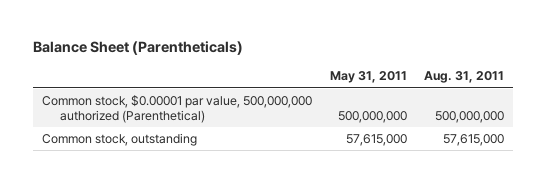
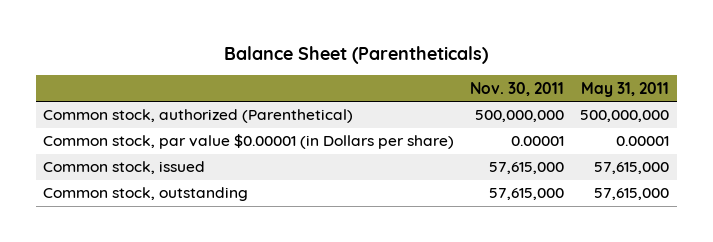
- | May 31, 2011 | Aug. 31, 2011
+ | Nov. 30, 2011 | May 31, 2011
- Common stock, $0.00001 par value, 500,000,000 authorized (Parenthetical) | 500,000,000 | 500,000,000
+ Common stock, authorized (Parenthetical) | 500,000,000 | 500,000,000
+ Common stock, par value $0.00001 (in Dollars per share) | 0.00001 | 0.00001
+ Common stock, issued | 57,615,000 | 57,615,000

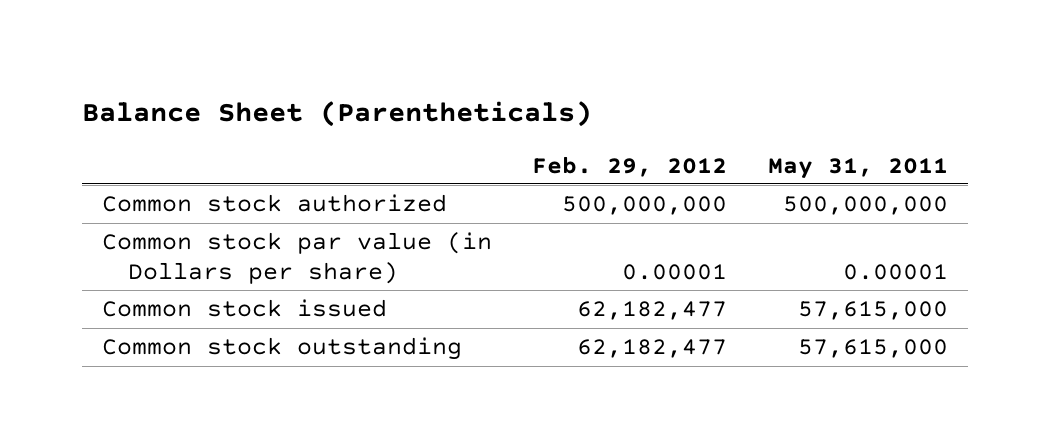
- | Nov. 30, 2011 | May 31, 2011
+ | Feb. 29, 2012 | May 31, 2011
- Common stock, authorized (Parenthetical) | 500,000,000 | 500,000,000
- Common stock, par value $0.00001 (in Dollars per share) | 0.00001 | 0.00001
- Common stock, issued | 57,615,000 | 57,615,000
- Common stock, outstanding | 57,615,000 | 57,615,000
+ Common stock authorized | 500,000,000 | 500,000,000
+ Common stock par value (in Dollars per share) | 0.00001 | 0.00001
+ Common stock issued | 62,182,477 | 57,615,000
+ Common stock outstanding | 62,182,477 | 57,615,000

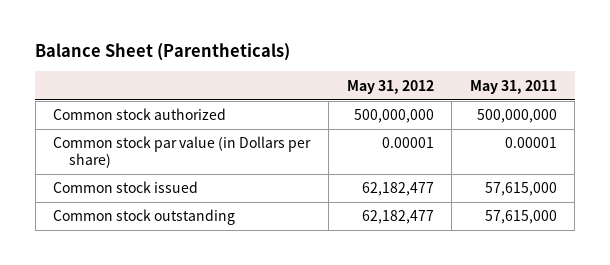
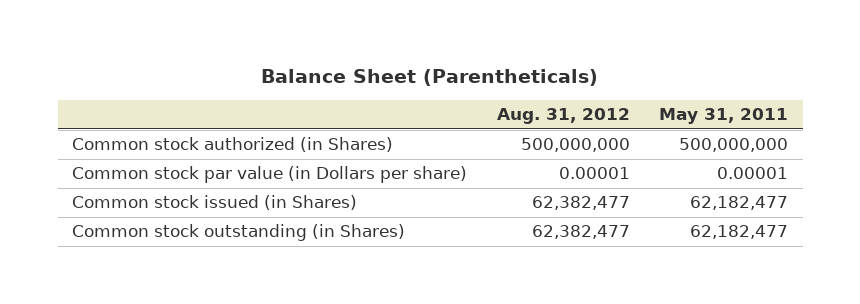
- | May 31, 2012 | May 31, 2011
+ | Aug. 31, 2012 | May 31, 2011
- Common stock authorized | 500,000,000 | 500,000,000
+ Common stock authorized (in Shares) | 500,000,000 | 500,000,000
- Common stock issued | 62,182,477 | 57,615,000
- Common stock outstanding | 62,182,477 | 57,615,000
+ Common stock issued (in Shares) | 62,382,477 | 62,182,477
+ Common stock outstanding (in Shares) | 62,382,477 | 62,182,477

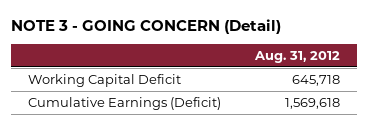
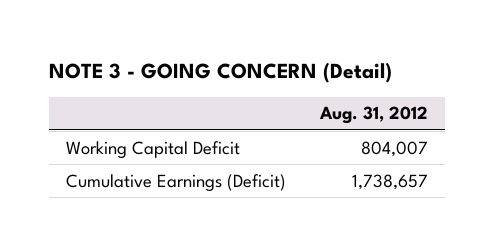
- Working Capital Deficit | 645,718
- Cumulative Earnings (Deficit) | 1,569,618
+ Working Capital Deficit | 804,007
+ Cumulative Earnings (Deficit) | 1,738,657

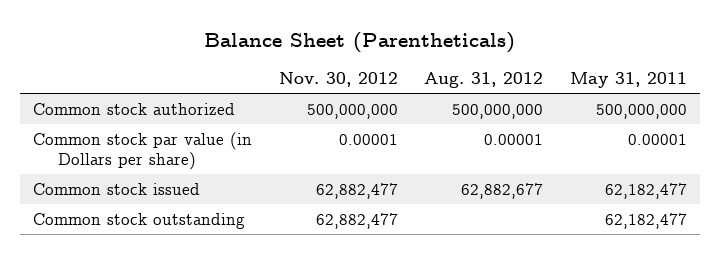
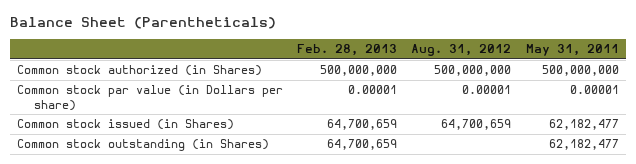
- | Nov. 30, 2012 | Aug. 31, 2012 | May 31, 2011
+ | Feb. 28, 2013 | Aug. 31, 2012 | May 31, 2011
- Common stock authorized | 500,000,000 | 500,000,000 | 500,000,000
+ Common stock authorized (in Shares) | 500,000,000 | 500,000,000 | 500,000,000
- Common stock issued | 62,882,477 | 62,882,677 | 62,182,477
- Common stock outstanding | 62,882,477 | | 62,182,477
+ Common stock issued (in Shares) | 64,700,659 | 64,700,659 | 62,182,477
+ Common stock outstanding (in Shares) | 64,700,659 | | 62,182,477

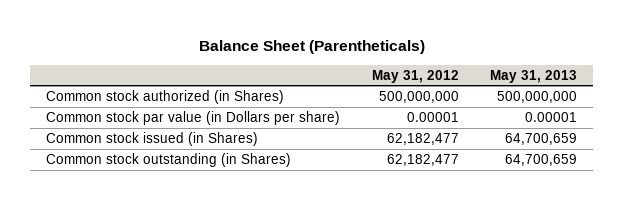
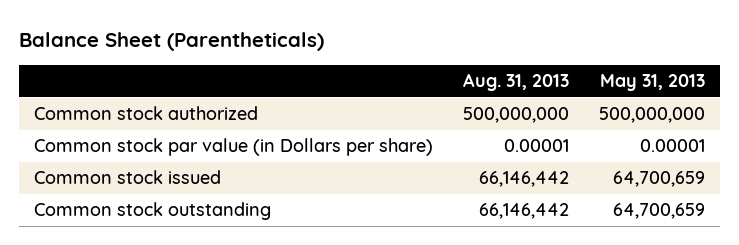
- | May 31, 2012 | May 31, 2013
+ | Aug. 31, 2013 | May 31, 2013
- Common stock authorized (in Shares) | 500,000,000 | 500,000,000
+ Common stock authorized | 500,000,000 | 500,000,000
- Common stock issued (in Shares) | 62,182,477 | 64,700,659
- Common stock outstanding (in Shares) | 62,182,477 | 64,700,659
+ Common stock issued | 66,146,442 | 64,700,659
+ Common stock outstanding | 66,146,442 | 64,700,659

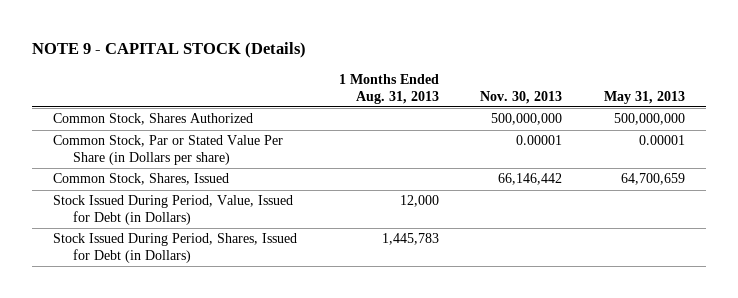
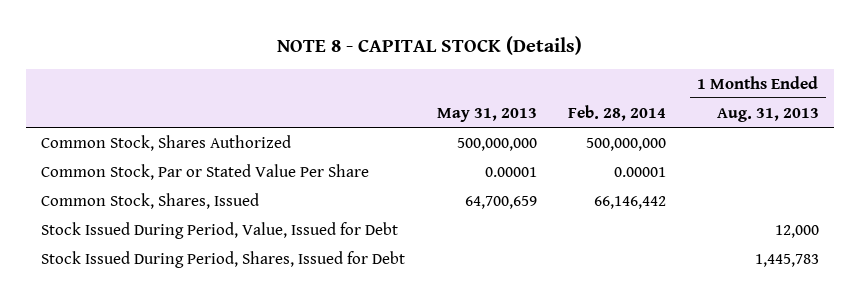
- NOTE 9 - CAPITAL STOCK (Details)
+ NOTE 8 - CAPITAL STOCK (Details)
- | 1 Months Ended Aug. 31, 2013 | Nov. 30, 2013 | May 31, 2013
+ | May 31, 2013 | Feb. 28, 2014 | 1 Months Ended Aug. 31, 2013
- Common Stock, Par or Stated Value Per Share (in Dollars per share) | | 0.00001 | 0.00001
+ Common Stock, Par or Stated Value Per Share | 0.00001 | 0.00001 |
- Stock Issued During Period, Value, Issued for Debt (in Dollars) | 12,000 | |
- Stock Issued During Period, Shares, Issued for Debt (in Dollars) | 1,445,783 | |
+ Stock Issued During Period, Value, Issued for Debt | | | 12,000
+ Stock Issued During Period, Shares, Issued for Debt | | | 1,445,783

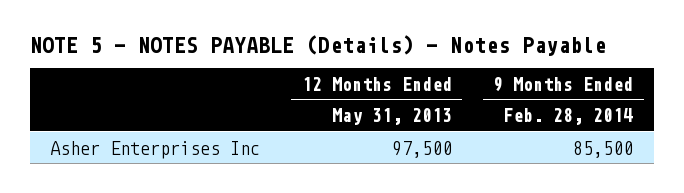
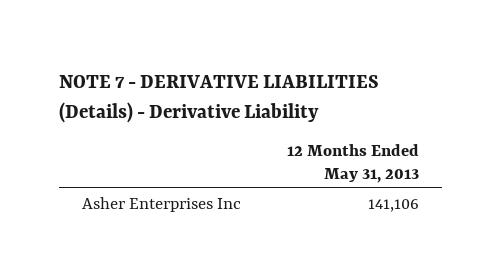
- NOTE 5 - NOTES PAYABLE (Details) - Notes Payable
+ NOTE 7 - DERIVATIVE LIABILITIES (Details) - Derivative Liability
- | 12 Months Ended May 31, 2013 | 9 Months Ended Feb. 28, 2014
+ | 12 Months Ended May 31, 2013
- Asher Enterprises Inc | 97,500 | 85,500
+ Asher Enterprises Inc | 141,106

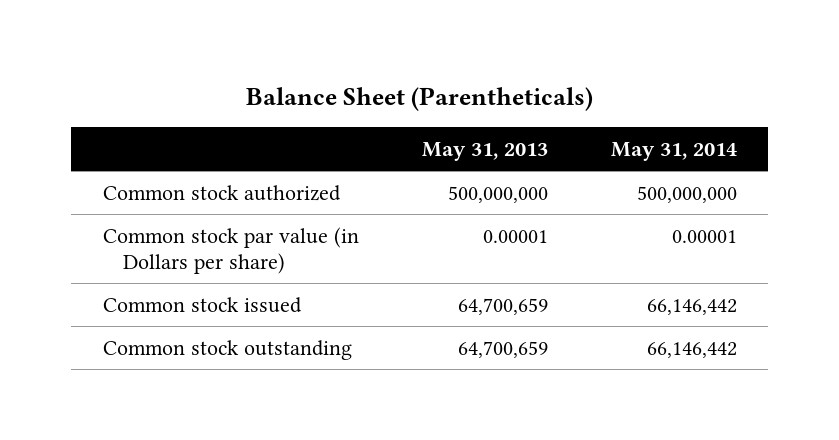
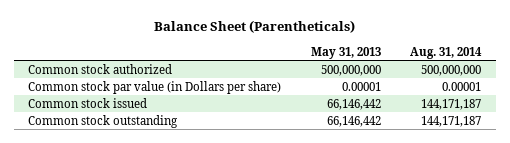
- | May 31, 2013 | May 31, 2014
+ | May 31, 2013 | Aug. 31, 2014
- Common stock issued | 64,700,659 | 66,146,442
- Common stock outstanding | 64,700,659 | 66,146,442
+ Common stock issued | 66,146,442 | 144,171,187
+ Common stock outstanding | 66,146,442 | 144,171,187

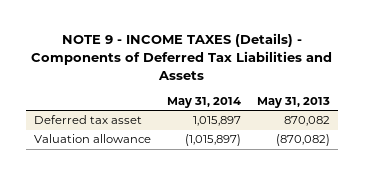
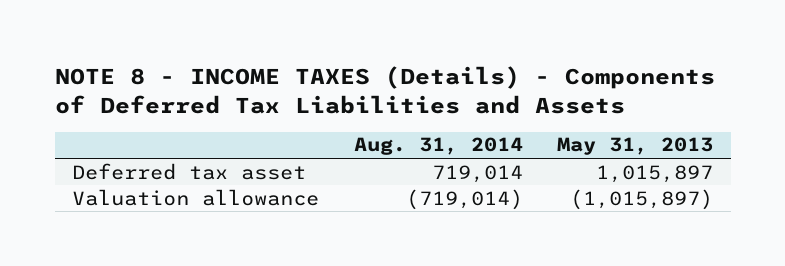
- NOTE 9 - INCOME TAXES (Details) - Components of Deferred Tax Liabilities and Assets
+ NOTE 8 - INCOME TAXES (Details) - Components of Deferred Tax Liabilities and Assets
- | May 31, 2014 | May 31, 2013
+ | Aug. 31, 2014 | May 31, 2013
- Deferred tax asset | 1,015,897 | 870,082
- Valuation allowance | (1,015,897) | (870,082)
+ Deferred tax asset | 719,014 | 1,015,897
+ Valuation allowance | (719,014) | (1,015,897)

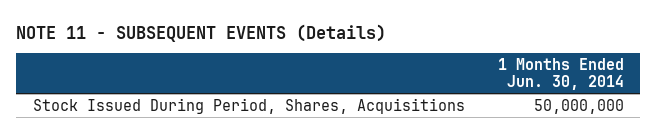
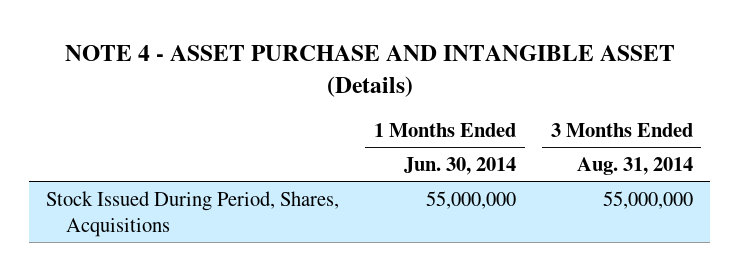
- NOTE 11 - SUBSEQUENT EVENTS (Details)
+ NOTE 4 - ASSET PURCHASE AND INTANGIBLE ASSET (Details)
- | 1 Months Ended Jun. 30, 2014
+ | 1 Months Ended Jun. 30, 2014 | 3 Months Ended Aug. 31, 2014
- Stock Issued During Period, Shares, Acquisitions | 50,000,000
+ Stock Issued During Period, Shares, Acquisitions | 55,000,000 | 55,000,000

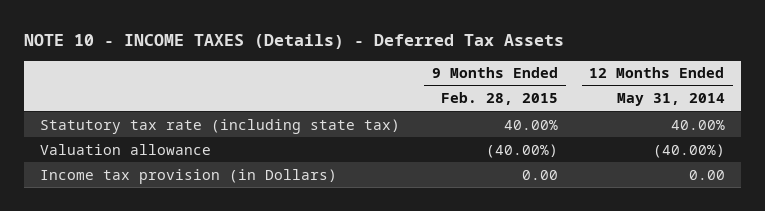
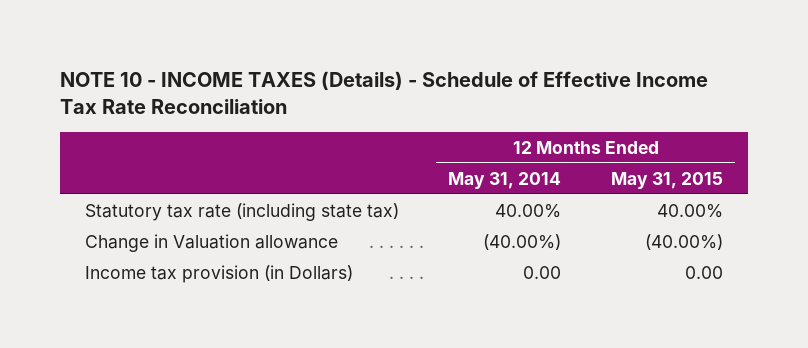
- NOTE 10 - INCOME TAXES (Details) - Deferred Tax Assets
+ NOTE 10 - INCOME TAXES (Details) - Schedule of Effective Income Tax Rate Reconciliation
- | 9 Months Ended Feb. 28, 2015 | 12 Months Ended May 31, 2014
+ | 12 Months Ended May 31, 2014 | 12 Months Ended May 31, 2015
- Valuation allowance | (40.00%) | (40.00%)
+ Change in Valuation allowance | (40.00%) | (40.00%)

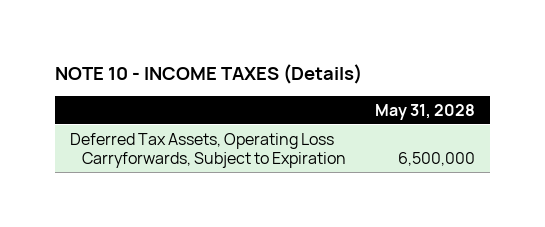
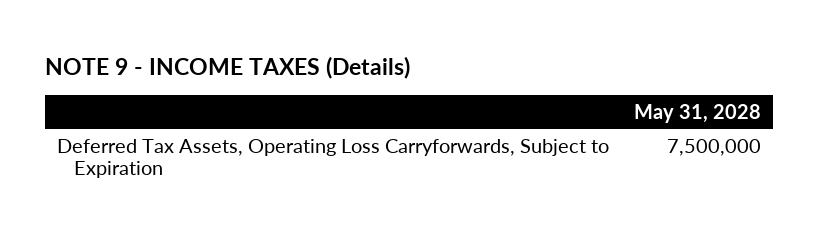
- NOTE 10 - INCOME TAXES (Details)
+ NOTE 9 - INCOME TAXES (Details)
- Deferred Tax Assets, Operating Loss Carryforwards, Subject to Expiration | 6,500,000
+ Deferred Tax Assets, Operating Loss Carryforwards, Subject to Expiration | 7,500,000

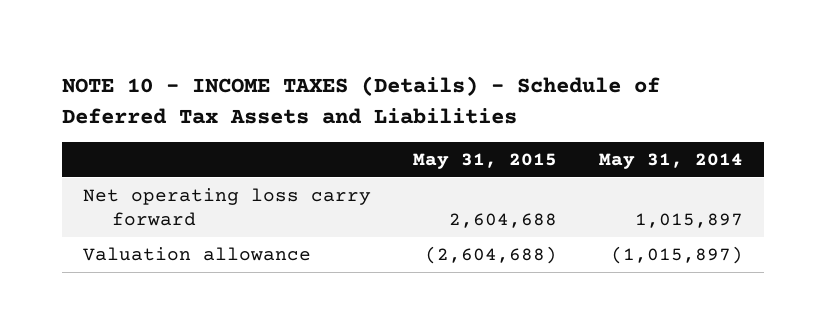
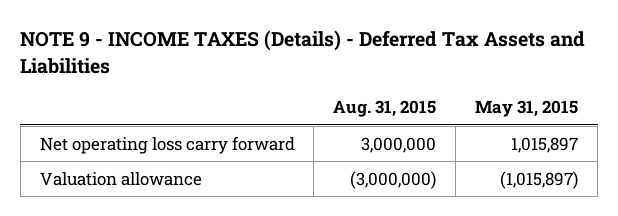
- NOTE 10 - INCOME TAXES (Details) - Schedule of Deferred Tax Assets and Liabilities
+ NOTE 9 - INCOME TAXES (Details) - Deferred Tax Assets and Liabilities
- | May 31, 2015 | May 31, 2014
+ | Aug. 31, 2015 | May 31, 2015
- Net operating loss carry forward | 2,604,688 | 1,015,897
- Valuation allowance | (2,604,688) | (1,015,897)
+ Net operating loss carry forward | 3,000,000 | 1,015,897
+ Valuation allowance | (3,000,000) | (1,015,897)

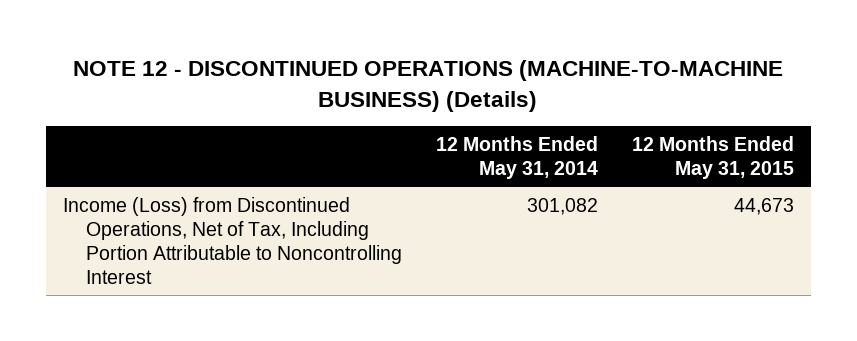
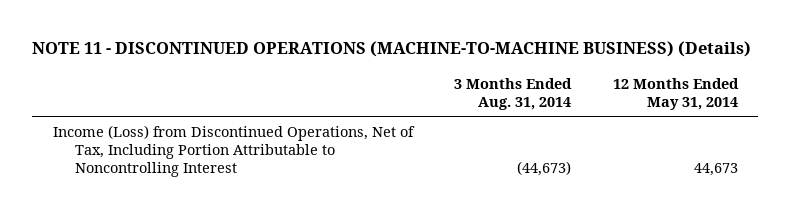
- NOTE 12 - DISCONTINUED OPERATIONS (MACHINE-TO-MACHINE BUSINESS) (Details)
+ NOTE 11 - DISCONTINUED OPERATIONS (MACHINE-TO-MACHINE BUSINESS) (Details)
- | 12 Months Ended May 31, 2014 | 12 Months Ended May 31, 2015
+ | 3 Months Ended Aug. 31, 2014 | 12 Months Ended May 31, 2014
- Income (Loss) from Discontinued Operations, Net of Tax, Including Portion Attributable to Noncontrolling Interest | 301,082 | 44,673
+ Income (Loss) from Discontinued Operations, Net of Tax, Including Portion Attributable to Noncontrolling Interest | (44,673) | 44,673

